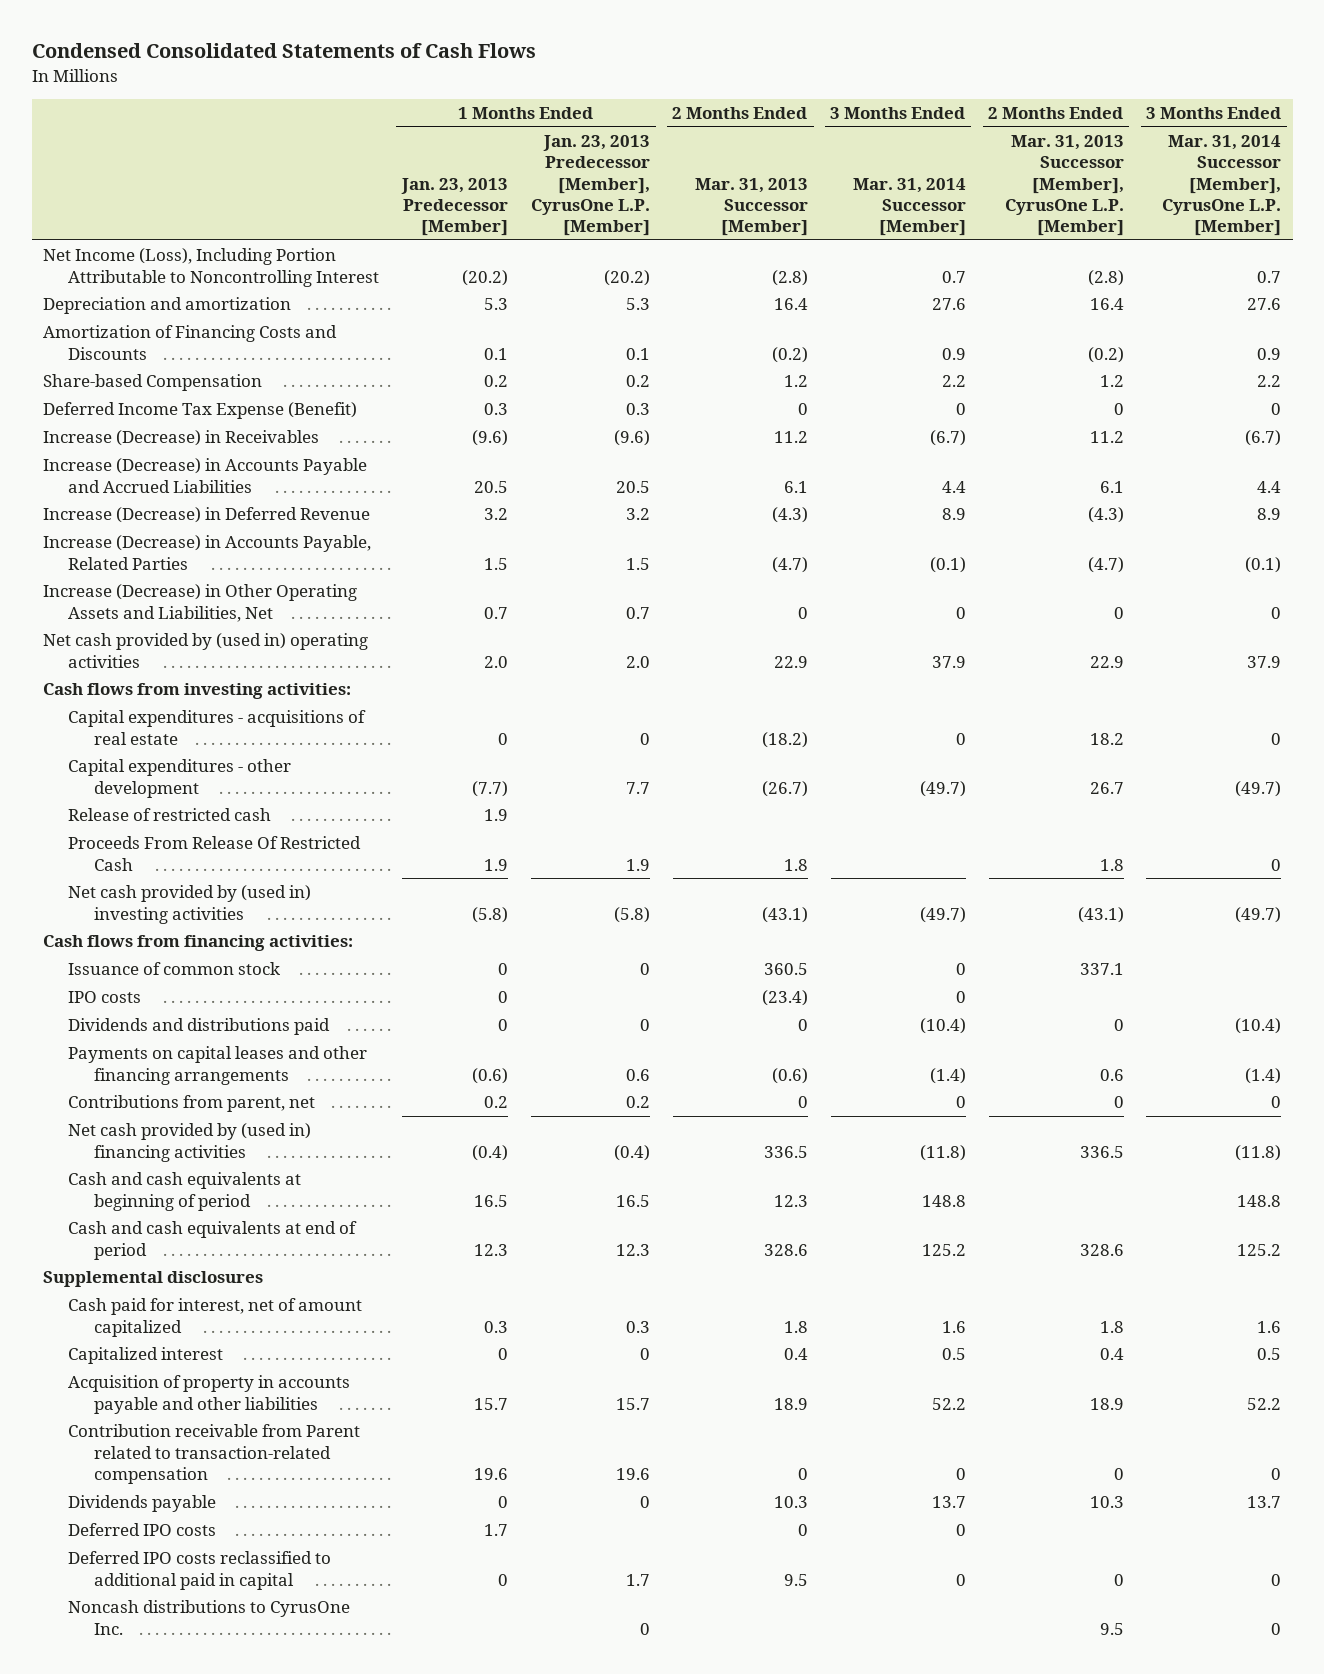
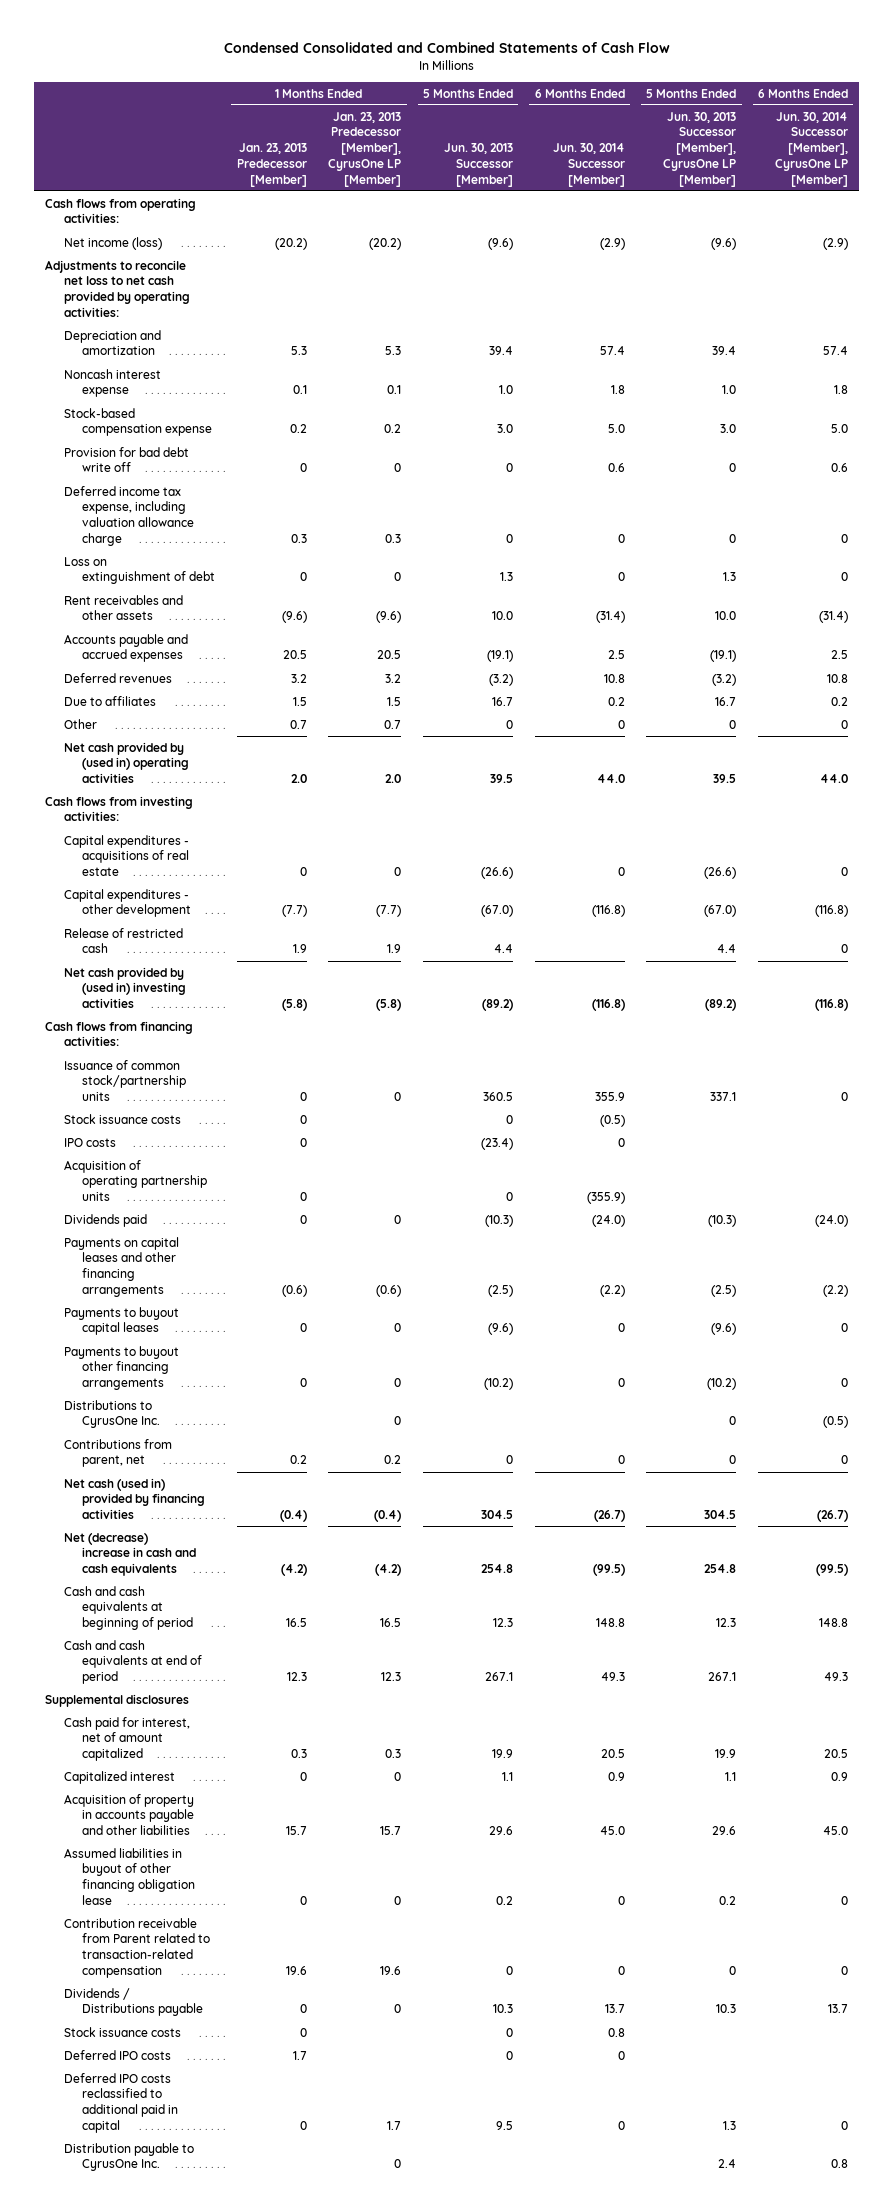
- Condensed Consolidated Statements of Cash Flows
+ Condensed Consolidated and Combined Statements of Cash Flow
- | 1 Months Ended Jan. 23, 2013 Predecessor [Member] | 1 Months Ended Jan. 23, 2013 Predecessor [Member], CyrusOne L.P. [Member] | 2 Months Ended Mar. 31, 2013 Successor [Member] | 3 Months Ended Mar. 31, 2014 Successor [Member] | 2 Months Ended Mar. 31, 2013 Successor [Member], CyrusOne L.P. [Member] | 3 Months Ended Mar. 31, 2014 Successor [Member], CyrusOne L.P. [Member]
+ | 1 Months Ended Jan. 23, 2013 Predecessor [Member] | 1 Months Ended Jan. 23, 2013 Predecessor [Member], CyrusOne LP [Member] | 5 Months Ended Jun. 30, 2013 Successor [Member] | 6 Months Ended Jun. 30, 2014 Successor [Member] | 5 Months Ended Jun. 30, 2013 Successor [Member], CyrusOne LP [Member] | 6 Months Ended Jun. 30, 2014 Successor [Member], CyrusOne LP [Member]
- Net Income (Loss), Including Portion Attributable to Noncontrolling Interest | (20.2) | (20.2) | (2.8) | 0.7 | (2.8) | 0.7
+ Cash flows from operating activities:
+ Net income (loss) | (20.2) | (20.2) | (9.6) | (2.9) | (9.6) | (2.9)
+ Adjustments to reconcile net loss to net cash provided by operating activities:
- Amortization of Financing Costs and Discounts | 0.1 | 0.1 | (0.2) | 0.9 | (0.2) | 0.9
- Share-based Compensation | 0.2 | 0.2 | 1.2 | 2.2 | 1.2 | 2.2
- Deferred Income Tax Expense (Benefit) | 0.3 | 0.3 | 0 | 0 | 0 | 0
- Increase (Decrease) in Receivables | (9.6) | (9.6) | 11.2 | (6.7) | 11.2 | (6.7)
- Increase (Decrease) in Accounts Payable and Accrued Liabilities | 20.5 | 20.5 | 6.1 | 4.4 | 6.1 | 4.4
- Increase (Decrease) in Deferred Revenue | 3.2 | 3.2 | (4.3) | 8.9 | (4.3) | 8.9
- Increase (Decrease) in Accounts Payable, Related Parties | 1.5 | 1.5 | (4.7) | (0.1) | (4.7) | (0.1)
- Increase (Decrease) in Other Operating Assets and Liabilities, Net | 0.7 | 0.7 | 0 | 0 | 0 | 0
+ Noncash interest expense | 0.1 | 0.1 | 1.0 | 1.8 | 1.0 | 1.8
+ Stock-based compensation expense | 0.2 | 0.2 | 3.0 | 5.0 | 3.0 | 5.0
+ Provision for bad debt write off | 0 | 0 | 0 | 0.6 | 0 | 0.6
+ Deferred income tax expense, including valuation allowance charge | 0.3 | 0.3 | 0 | 0 | 0 | 0
+ Loss on extinguishment of debt | 0 | 0 | 1.3 | 0 | 1.3 | 0
+ Rent receivables and other assets | (9.6) | (9.6) | 10.0 | (31.4) | 10.0 | (31.4)
+ Accounts payable and accrued expenses | 20.5 | 20.5 | (19.1) | 2.5 | (19.1) | 2.5
+ Deferred revenues | 3.2 | 3.2 | (3.2) | 10.8 | (3.2) | 10.8
+ Due to affiliates | 1.5 | 1.5 | 16.7 | 0.2 | 16.7 | 0.2
+ Other | 0.7 | 0.7 | 0 | 0 | 0 | 0
- Proceeds From Release Of Restricted Cash | 1.9 | 1.9 | 1.8 | | 1.8 | 0
- Issuance of common stock | 0 | 0 | 360.5 | 0 | 337.1 |
+ Issuance of common stock/partnership units | 0 | 0 | 360.5 | 355.9 | 337.1 | 0
+ Stock issuance costs | 0 | | 0 | (0.5) | |
- Dividends and distributions paid | 0 | 0 | 0 | (10.4) | 0 | (10.4)
+ Acquisition of operating partnership units | 0 | | 0 | (355.9) | |
+ Dividends paid | 0 | 0 | (10.3) | (24.0) | (10.3) | (24.0)
+ Payments to buyout capital leases | 0 | 0 | (9.6) | 0 | (9.6) | 0
+ Payments to buyout other financing arrangements | 0 | 0 | (10.2) | 0 | (10.2) | 0
+ Distributions to CyrusOne Inc. | | 0 | | | 0 | (0.5)
- Net cash provided by (used in) financing activities | (0.4) | (0.4) | 336.5 | (11.8) | 336.5 | (11.8)
+ Net cash (used in) provided by financing activities | (0.4) | (0.4) | 304.5 | (26.7) | 304.5 | (26.7)
+ Net (decrease) increase in cash and cash equivalents | (4.2) | (4.2) | 254.8 | (99.5) | 254.8 | (99.5)
+ Assumed liabilities in buyout of other financing obligation lease | 0 | 0 | 0.2 | 0 | 0.2 | 0
- Dividends payable | 0 | 0 | 10.3 | 13.7 | 10.3 | 13.7
+ Dividends / Distributions payable | 0 | 0 | 10.3 | 13.7 | 10.3 | 13.7
+ Stock issuance costs | 0 | | 0 | 0.8 | |
- Noncash distributions to CyrusOne Inc. | | 0 | | | 9.5 | 0
+ Distribution payable to CyrusOne Inc. | | 0 | | | 2.4 | 0.8

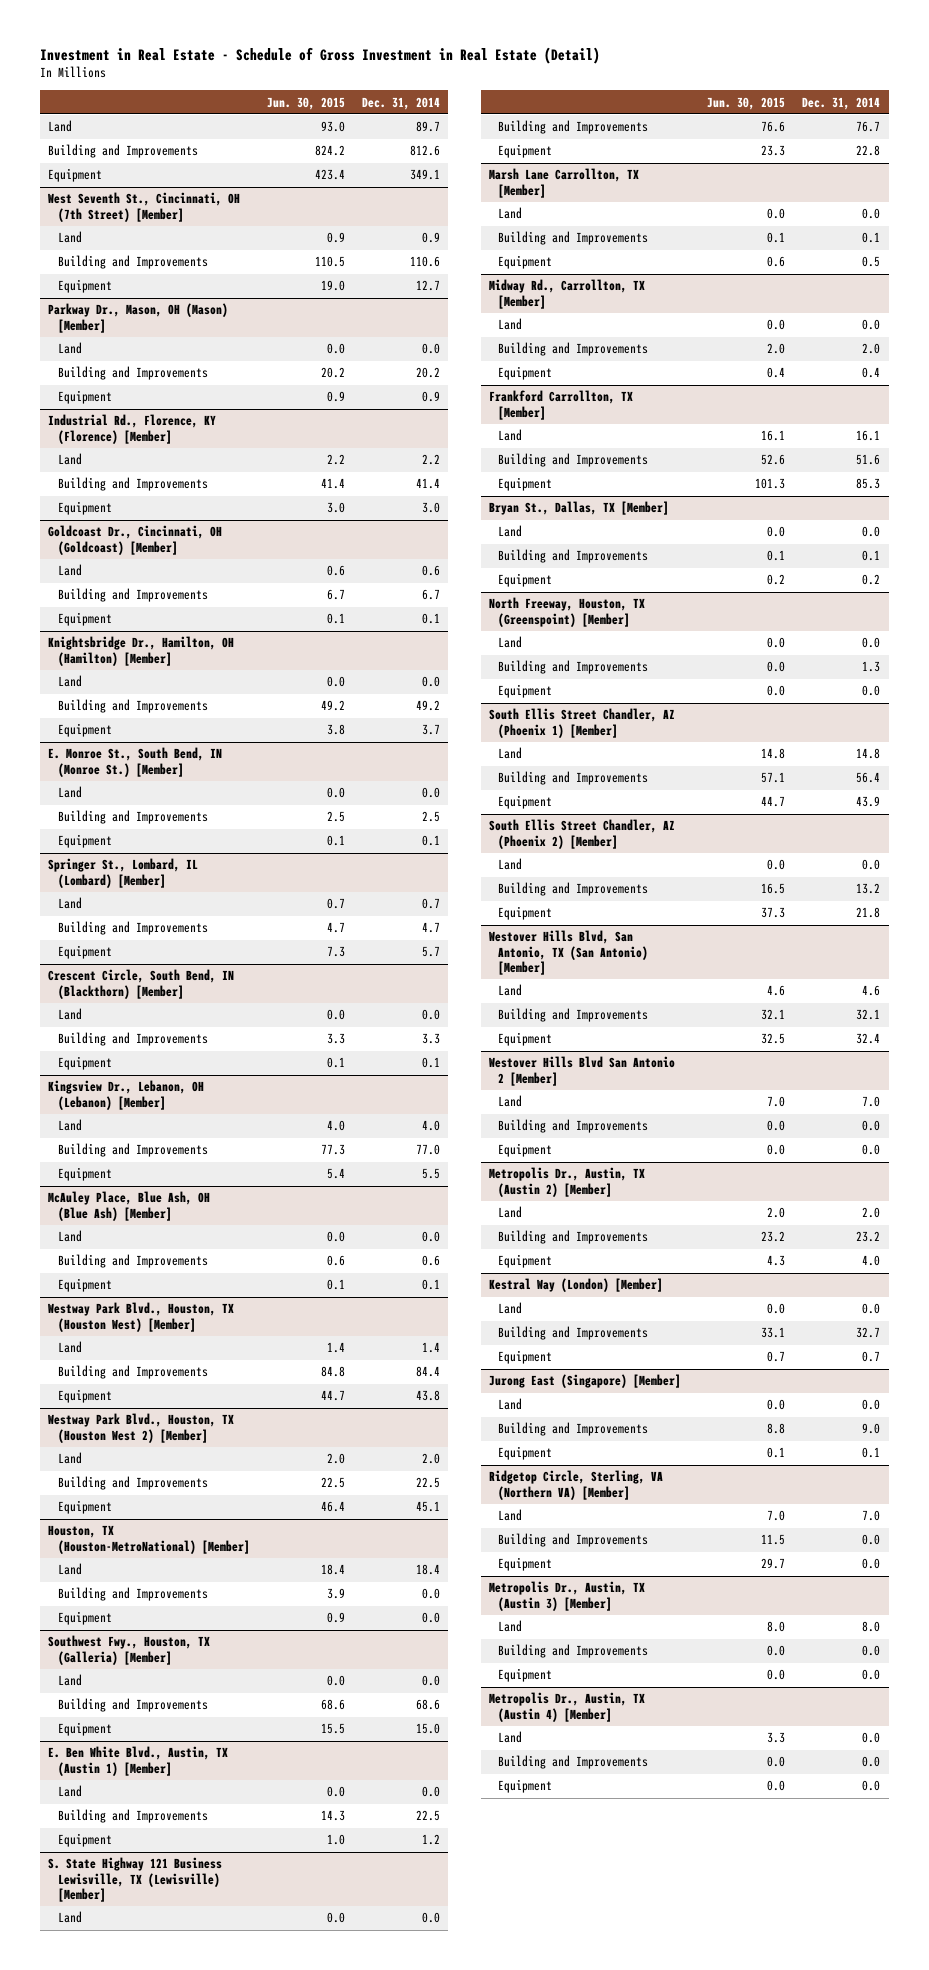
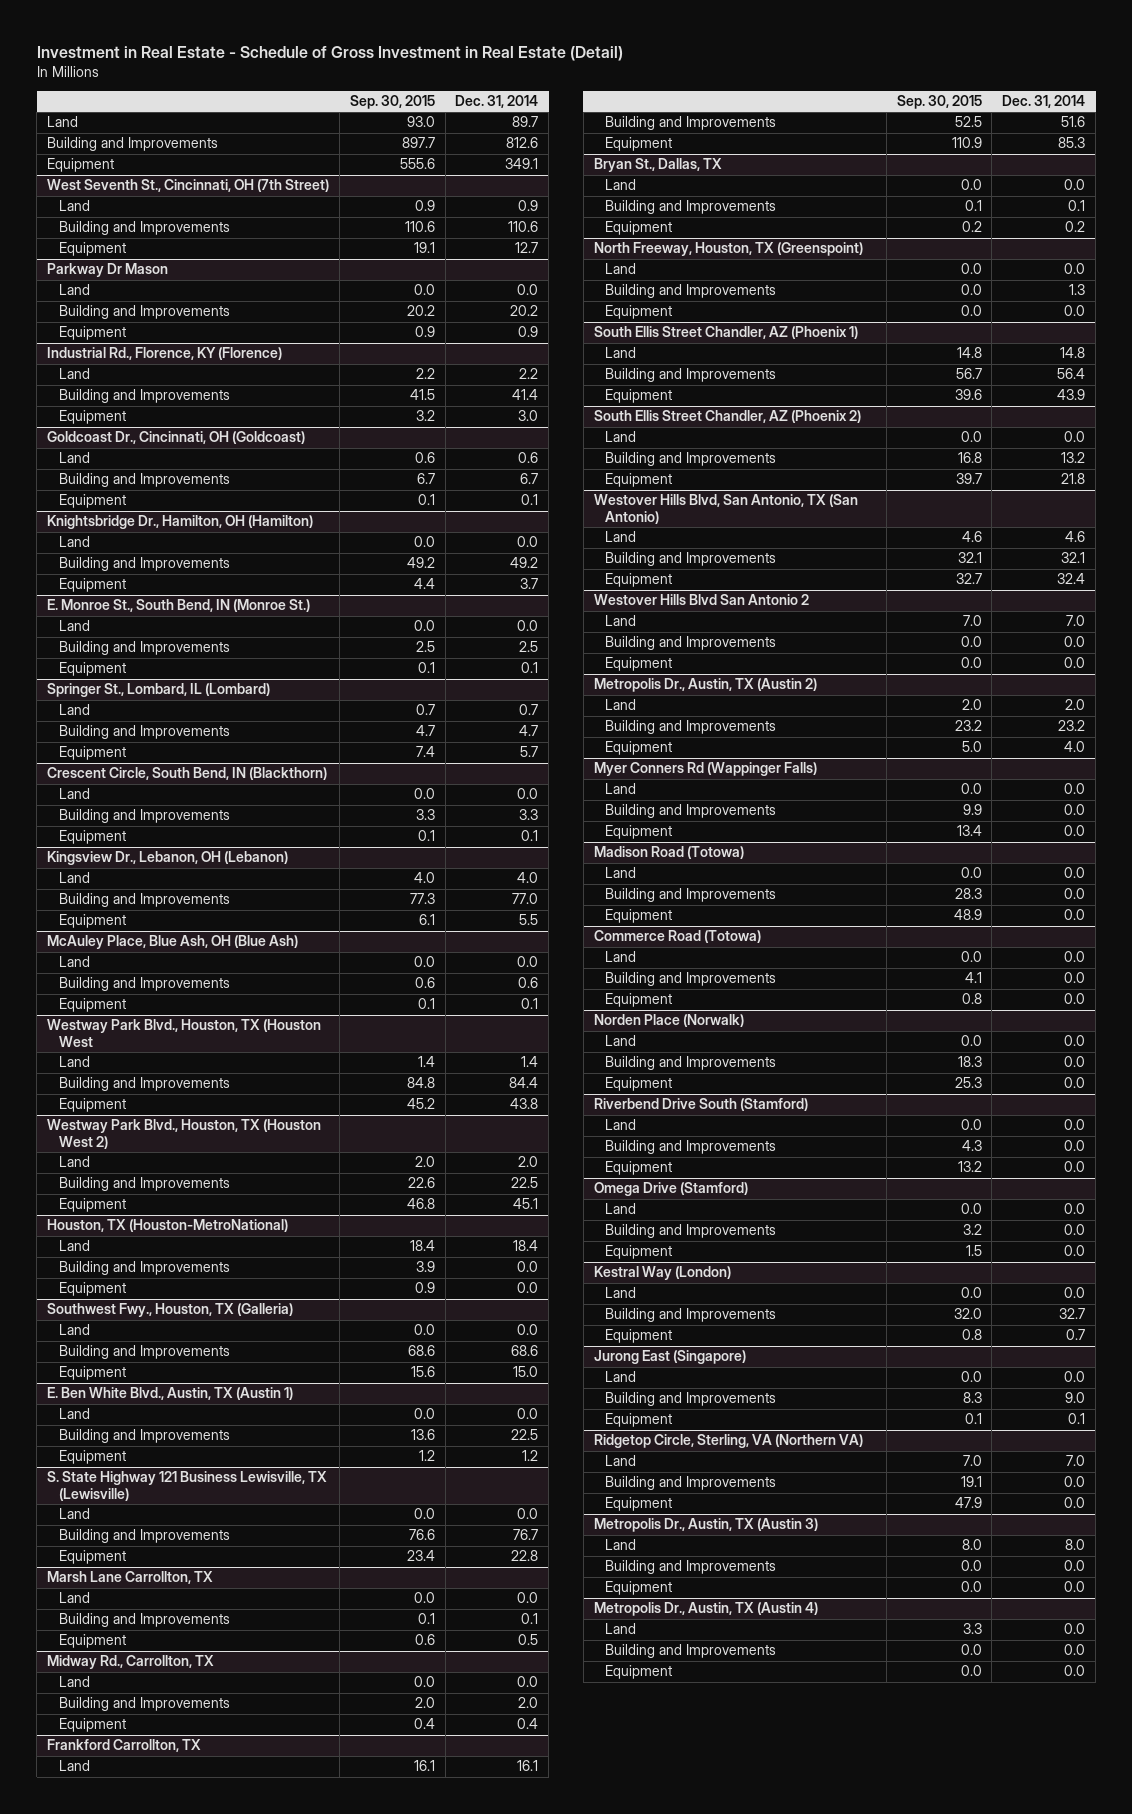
- | Jun. 30, 2015 | Dec. 31, 2014
+ | Sep. 30, 2015 | Dec. 31, 2014
- West Seventh St., Cincinnati, OH (7th Street) [Member]
+ West Seventh St., Cincinnati, OH (7th Street)
- Parkway Dr., Mason, OH (Mason) [Member]
+ Parkway Dr Mason
- Industrial Rd., Florence, KY (Florence) [Member]
+ Industrial Rd., Florence, KY (Florence)
- Goldcoast Dr., Cincinnati, OH (Goldcoast) [Member]
+ Goldcoast Dr., Cincinnati, OH (Goldcoast)
- Knightsbridge Dr., Hamilton, OH (Hamilton) [Member]
+ Knightsbridge Dr., Hamilton, OH (Hamilton)
- E. Monroe St., South Bend, IN (Monroe St.) [Member]
+ E. Monroe St., South Bend, IN (Monroe St.)
- Springer St., Lombard, IL (Lombard) [Member]
+ Springer St., Lombard, IL (Lombard)
- Crescent Circle, South Bend, IN (Blackthorn) [Member]
+ Crescent Circle, South Bend, IN (Blackthorn)
- Kingsview Dr., Lebanon, OH (Lebanon) [Member]
+ Kingsview Dr., Lebanon, OH (Lebanon)
- McAuley Place, Blue Ash, OH (Blue Ash) [Member]
+ McAuley Place, Blue Ash, OH (Blue Ash)
- Westway Park Blvd., Houston, TX (Houston West) [Member]
+ Westway Park Blvd., Houston, TX (Houston West
- Westway Park Blvd., Houston, TX (Houston West 2) [Member]
+ Westway Park Blvd., Houston, TX (Houston West 2)
- Houston, TX (Houston-MetroNational) [Member]
+ Houston, TX (Houston-MetroNational)
- Southwest Fwy., Houston, TX (Galleria) [Member]
+ Southwest Fwy., Houston, TX (Galleria)
- E. Ben White Blvd., Austin, TX (Austin 1) [Member]
+ E. Ben White Blvd., Austin, TX (Austin 1)
- S. State Highway 121 Business Lewisville, TX (Lewisville) [Member]
+ S. State Highway 121 Business Lewisville, TX (Lewisville)
- Marsh Lane Carrollton, TX [Member]
+ Marsh Lane Carrollton, TX
- Midway Rd., Carrollton, TX [Member]
+ Midway Rd., Carrollton, TX
- Frankford Carrollton, TX [Member]
+ Frankford Carrollton, TX
- Bryan St., Dallas, TX [Member]
+ Bryan St., Dallas, TX
- North Freeway, Houston, TX (Greenspoint) [Member]
+ North Freeway, Houston, TX (Greenspoint)
- South Ellis Street Chandler, AZ (Phoenix 1) [Member]
+ South Ellis Street Chandler, AZ (Phoenix 1)
- South Ellis Street Chandler, AZ (Phoenix 2) [Member]
+ South Ellis Street Chandler, AZ (Phoenix 2)
- Westover Hills Blvd, San Antonio, TX (San Antonio) [Member]
+ Westover Hills Blvd, San Antonio, TX (San Antonio)
- Westover Hills Blvd San Antonio 2 [Member]
+ Westover Hills Blvd San Antonio 2
- Metropolis Dr., Austin, TX (Austin 2) [Member]
+ Metropolis Dr., Austin, TX (Austin 2)
- Kestral Way (London) [Member]
+ Myer Conners Rd (Wappinger Falls)
+ Building and Improvements | 9.9 | 0.0
+ Equipment | 13.4 | 0.0
+ Madison Road (Totowa)
+ Land | 0.0 | 0.0
+ Building and Improvements | 28.3 | 0.0
+ Equipment | 48.9 | 0.0
+ Commerce Road (Totowa)
+ Land | 0.0 | 0.0
+ Building and Improvements | 4.1 | 0.0
+ Equipment | 0.8 | 0.0
+ Norden Place (Norwalk)
+ Land | 0.0 | 0.0
+ Building and Improvements | 18.3 | 0.0
+ Equipment | 25.3 | 0.0
+ Riverbend Drive South (Stamford)
+ Land | 0.0 | 0.0
+ Building and Improvements | 4.3 | 0.0
+ Equipment | 13.2 | 0.0
+ Omega Drive (Stamford)
+ Land | 0.0 | 0.0
+ Building and Improvements | 3.2 | 0.0
+ Equipment | 1.5 | 0.0
+ Kestral Way (London)
+ Land | 0.0 | 0.0
- Jurong East (Singapore) [Member]
+ Jurong East (Singapore)
- Ridgetop Circle, Sterling, VA (Northern VA) [Member]
+ Ridgetop Circle, Sterling, VA (Northern VA)
- Metropolis Dr., Austin, TX (Austin 3) [Member]
+ Metropolis Dr., Austin, TX (Austin 3)
- Metropolis Dr., Austin, TX (Austin 4) [Member]
+ Metropolis Dr., Austin, TX (Austin 4)

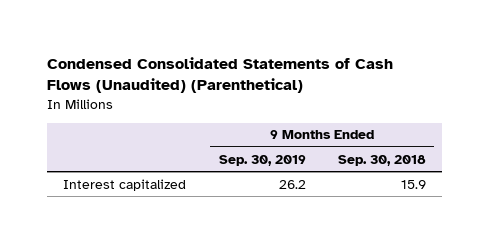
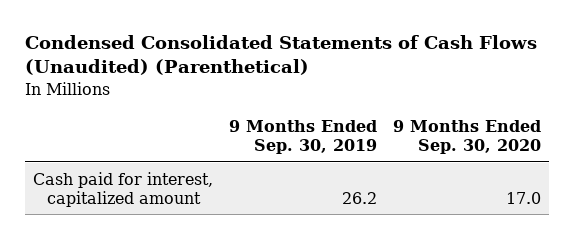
- | 9 Months Ended Sep. 30, 2019 | 9 Months Ended Sep. 30, 2018
+ | 9 Months Ended Sep. 30, 2019 | 9 Months Ended Sep. 30, 2020
- Interest capitalized | 26.2 | 15.9
+ Cash paid for interest, capitalized amount | 26.2 | 17.0

